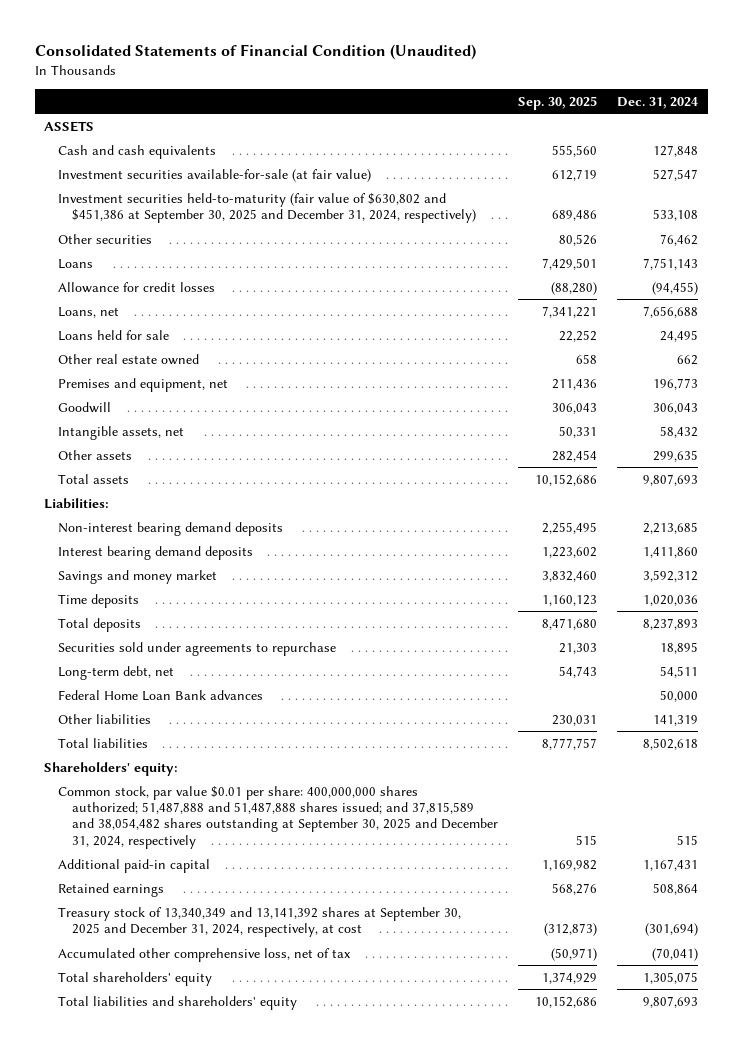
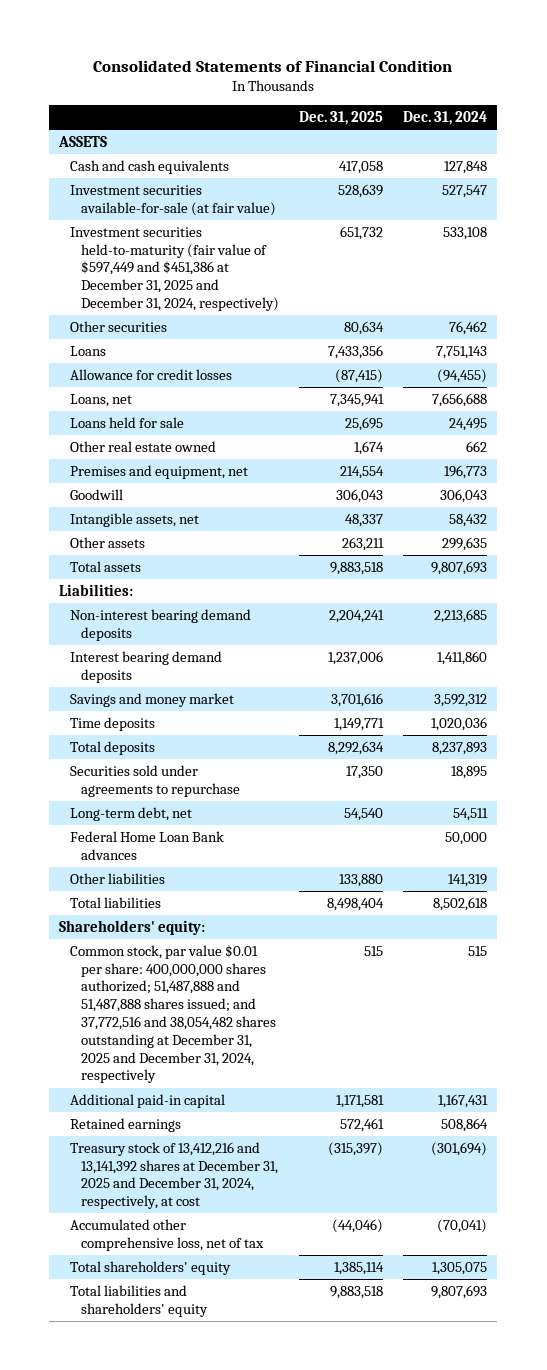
- Consolidated Statements of Financial Condition (Unaudited)
+ Consolidated Statements of Financial Condition
- | Sep. 30, 2025 | Dec. 31, 2024
+ | Dec. 31, 2025 | Dec. 31, 2024
- Investment securities held-to-maturity (fair value of $630,802 and $451,386 at September 30, 2025 and December 31, 2024, respectively) | 689,486 | 533,108
+ Investment securities held-to-maturity (fair value of $597,449 and $451,386 at December 31, 2025 and December 31, 2024, respectively) | 651,732 | 533,108
- Common stock, par value $0.01 per share: 400,000,000 shares authorized; 51,487,888 and 51,487,888 shares issued; and 37,815,589 and 38,054,482 shares outstanding at September 30, 2025 and December 31, 2024, respectively | 515 | 515
+ Common stock, par value $0.01 per share: 400,000,000 shares authorized; 51,487,888 and 51,487,888 shares issued; and 37,772,516 and 38,054,482 shares outstanding at December 31, 2025 and December 31, 2024, respectively | 515 | 515
- Treasury stock of 13,340,349 and 13,141,392 shares at September 30, 2025 and December 31, 2024, respectively, at cost | (312,873) | (301,694)
+ Treasury stock of 13,412,216 and 13,141,392 shares at December 31, 2025 and December 31, 2024, respectively, at cost | (315,397) | (301,694)

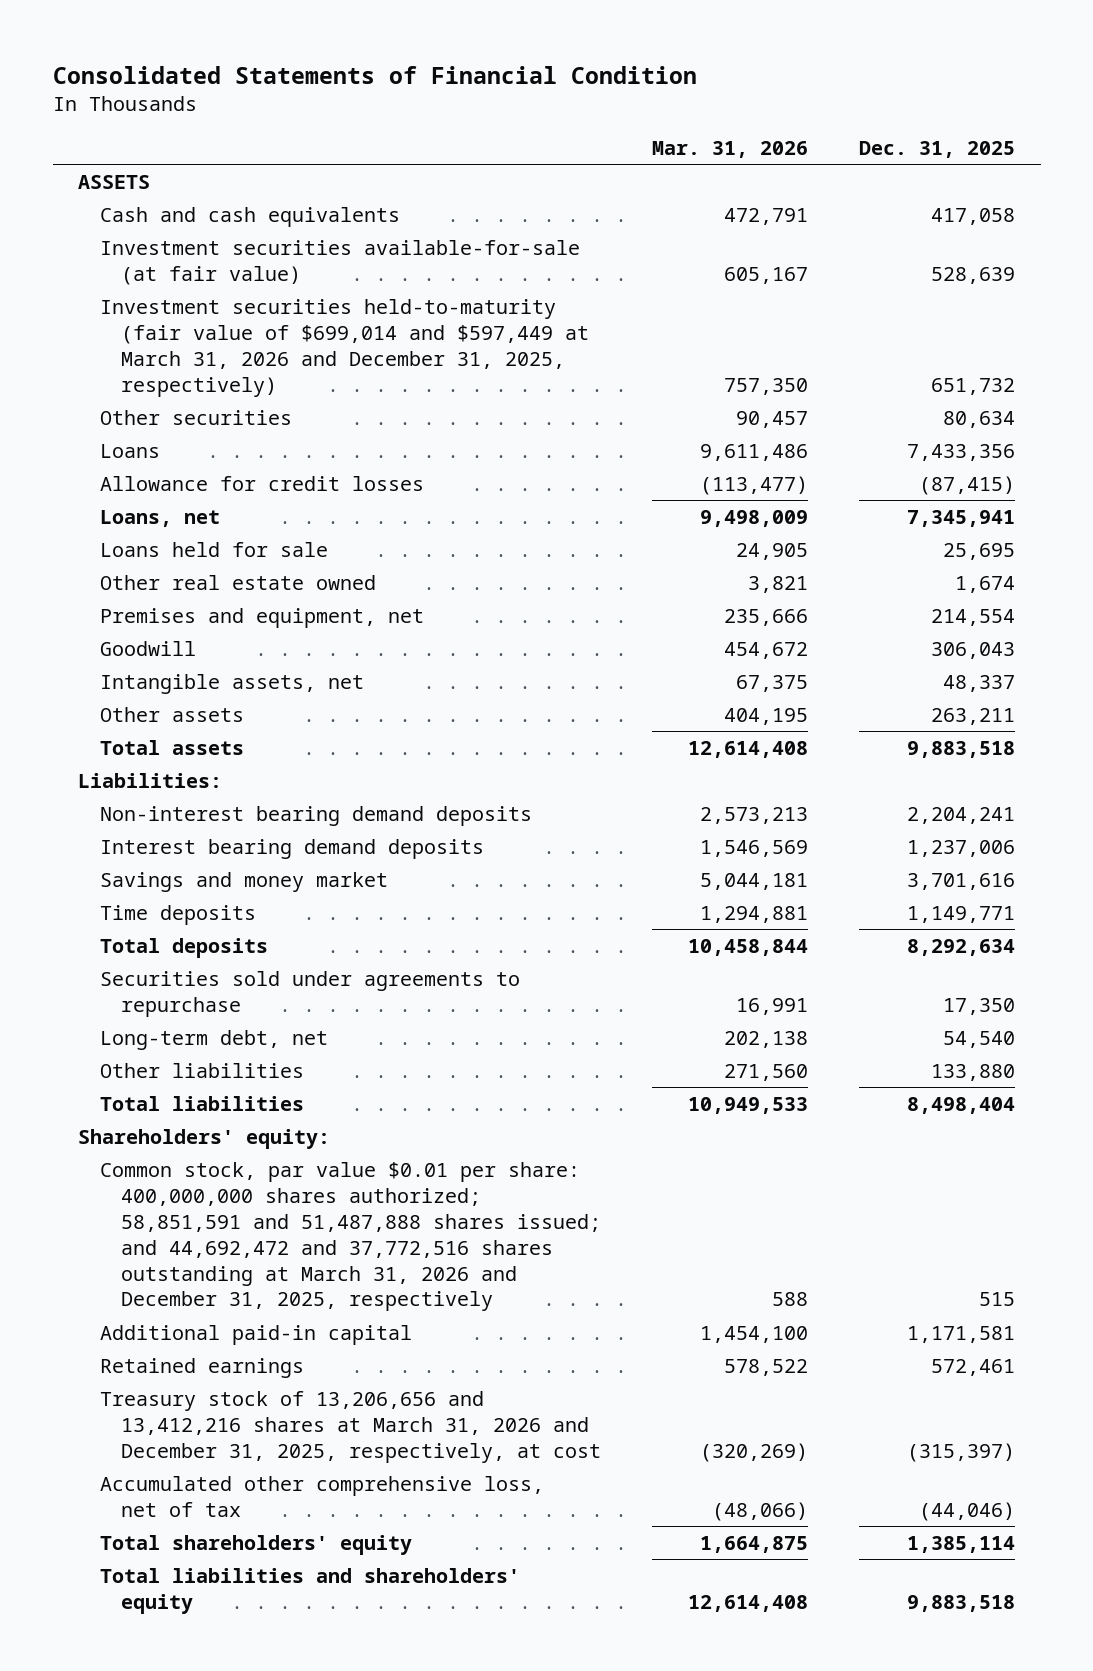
- | Dec. 31, 2025 | Dec. 31, 2024
+ | Mar. 31, 2026 | Dec. 31, 2025
- Investment securities held-to-maturity (fair value of $597,449 and $451,386 at December 31, 2025 and December 31, 2024, respectively) | 651,732 | 533,108
+ Investment securities held-to-maturity (fair value of $699,014 and $597,449 at March 31, 2026 and December 31, 2025, respectively) | 757,350 | 651,732
- Federal Home Loan Bank advances | | 50,000
- Common stock, par value $0.01 per share: 400,000,000 shares authorized; 51,487,888 and 51,487,888 shares issued; and 37,772,516 and 38,054,482 shares outstanding at December 31, 2025 and December 31, 2024, respectively | 515 | 515
+ Common stock, par value $0.01 per share: 400,000,000 shares authorized; 58,851,591 and 51,487,888 shares issued; and 44,692,472 and 37,772,516 shares outstanding at March 31, 2026 and December 31, 2025, respectively | 588 | 515
- Treasury stock of 13,412,216 and 13,141,392 shares at December 31, 2025 and December 31, 2024, respectively, at cost | (315,397) | (301,694)
+ Treasury stock of 13,206,656 and 13,412,216 shares at March 31, 2026 and December 31, 2025, respectively, at cost | (320,269) | (315,397)

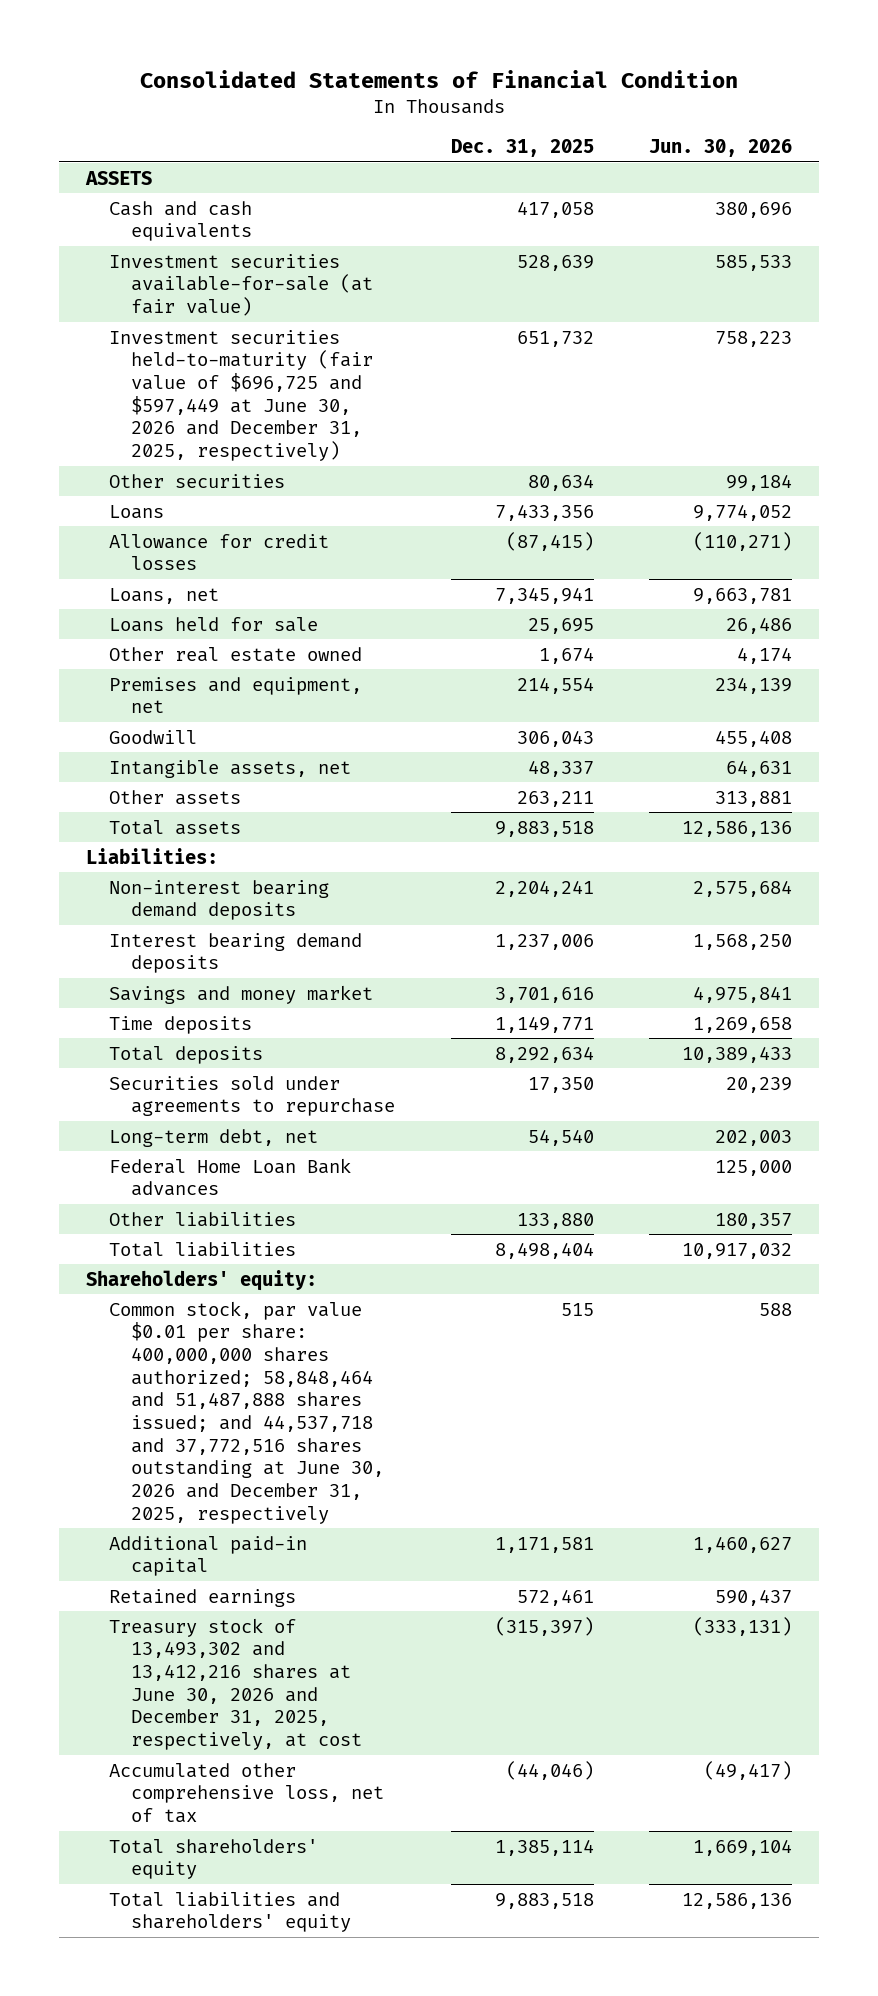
- | Mar. 31, 2026 | Dec. 31, 2025
+ | Dec. 31, 2025 | Jun. 30, 2026
- Investment securities held-to-maturity (fair value of $699,014 and $597,449 at March 31, 2026 and December 31, 2025, respectively) | 757,350 | 651,732
+ Investment securities held-to-maturity (fair value of $696,725 and $597,449 at June 30, 2026 and December 31, 2025, respectively) | 651,732 | 758,223
+ Federal Home Loan Bank advances | | 125,000
- Common stock, par value $0.01 per share: 400,000,000 shares authorized; 58,851,591 and 51,487,888 shares issued; and 44,692,472 and 37,772,516 shares outstanding at March 31, 2026 and December 31, 2025, respectively | 588 | 515
+ Common stock, par value $0.01 per share: 400,000,000 shares authorized; 58,848,464 and 51,487,888 shares issued; and 44,537,718 and 37,772,516 shares outstanding at June 30, 2026 and December 31, 2025, respectively | 515 | 588
- Treasury stock of 13,206,656 and 13,412,216 shares at March 31, 2026 and December 31, 2025, respectively, at cost | (320,269) | (315,397)
+ Treasury stock of 13,493,302 and 13,412,216 shares at June 30, 2026 and December 31, 2025, respectively, at cost | (315,397) | (333,131)

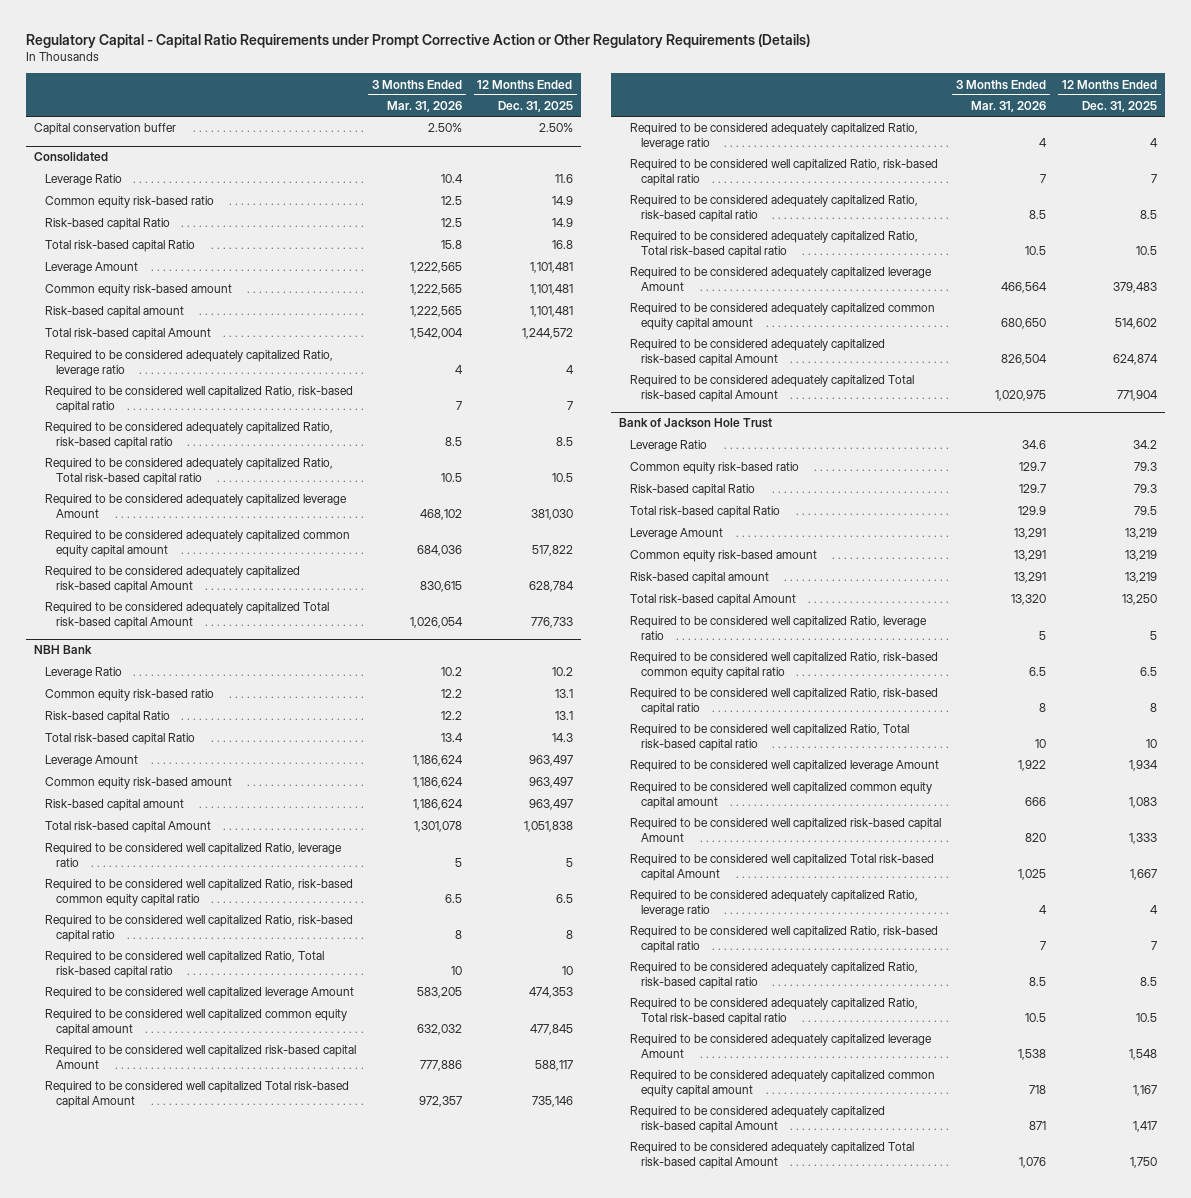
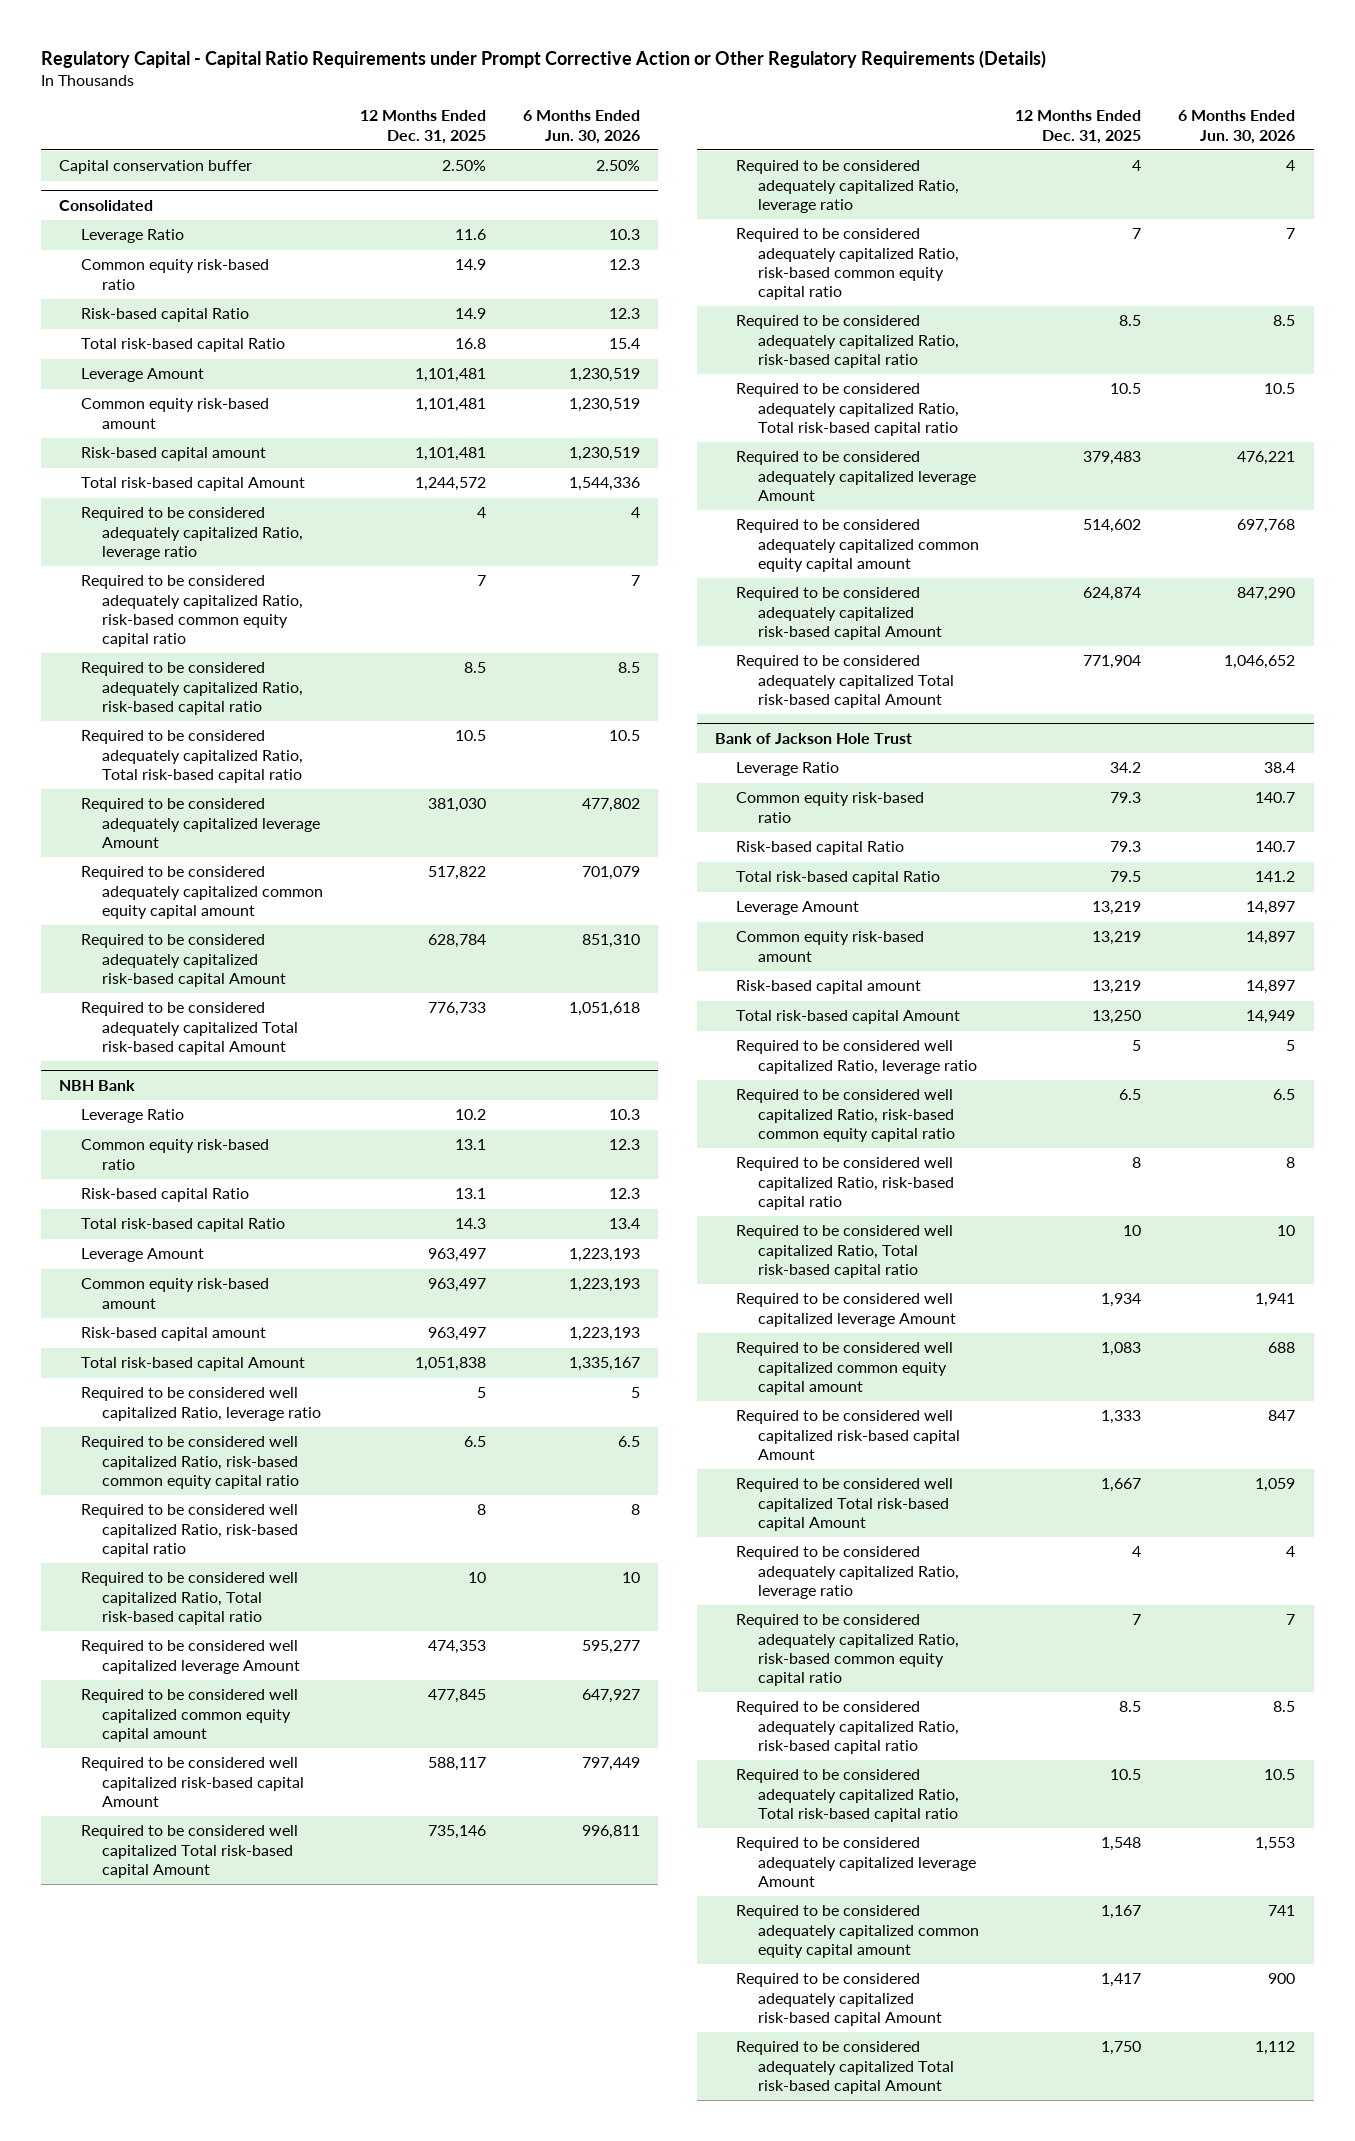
- | 3 Months Ended Mar. 31, 2026 | 12 Months Ended Dec. 31, 2025
+ | 12 Months Ended Dec. 31, 2025 | 6 Months Ended Jun. 30, 2026
@ Consolidated
- Required to be considered well capitalized Ratio, risk-based capital ratio | 7 | 7
+ Required to be considered adequately capitalized Ratio, risk-based common equity capital ratio | 7 | 7
@ NBH Bank
- Required to be considered well capitalized Ratio, risk-based capital ratio | 7 | 7
+ Required to be considered adequately capitalized Ratio, risk-based common equity capital ratio | 7 | 7
@ Bank of Jackson Hole Trust
- Required to be considered well capitalized Ratio, risk-based capital ratio | 7 | 7
+ Required to be considered adequately capitalized Ratio, risk-based common equity capital ratio | 7 | 7

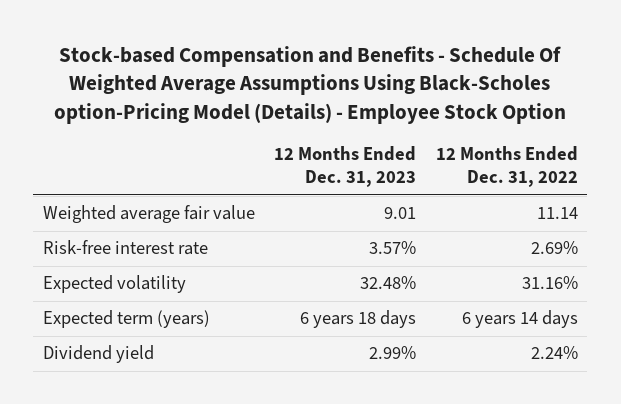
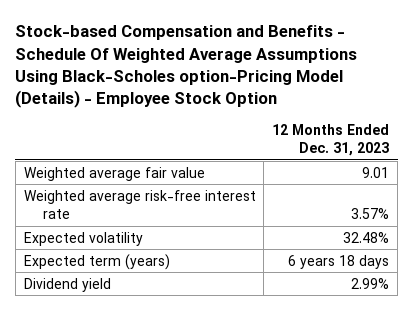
- | 12 Months Ended Dec. 31, 2023 | 12 Months Ended Dec. 31, 2022
+ | 12 Months Ended Dec. 31, 2023
- Risk-free interest rate | 3.57% | 2.69%
+ Weighted average risk-free interest rate | 3.57%

